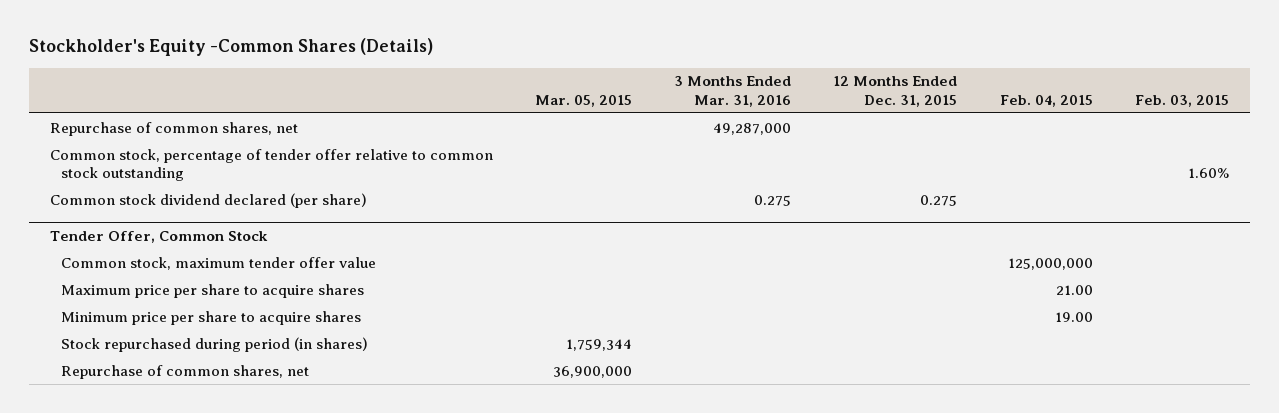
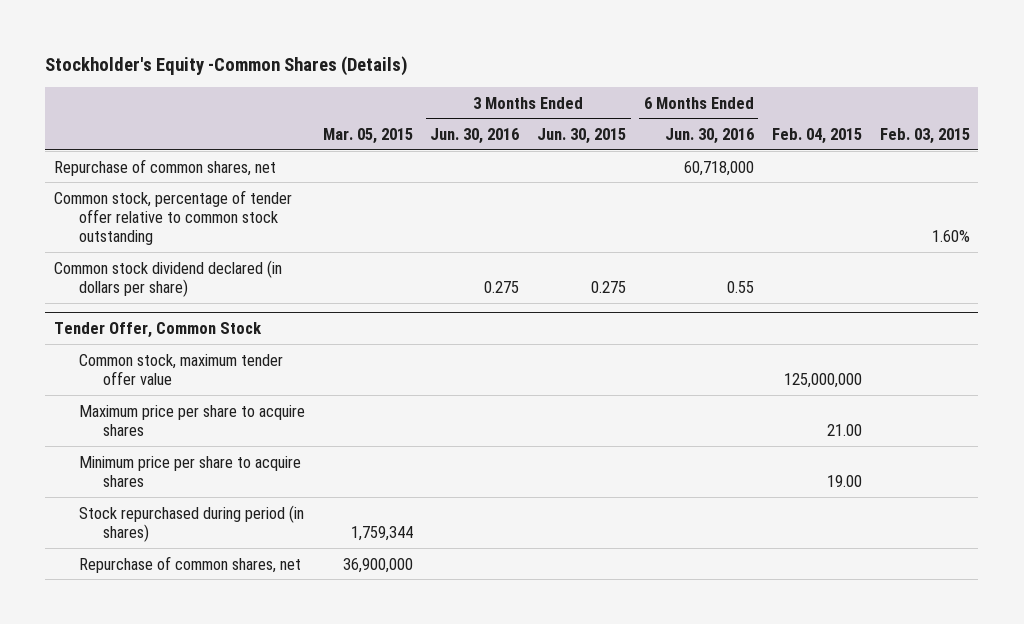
- | Mar. 05, 2015 | 3 Months Ended Mar. 31, 2016 | 12 Months Ended Dec. 31, 2015 | Feb. 04, 2015 | Feb. 03, 2015
+ | Mar. 05, 2015 | 3 Months Ended Jun. 30, 2016 | 3 Months Ended Jun. 30, 2015 | 6 Months Ended Jun. 30, 2016 | Feb. 04, 2015 | Feb. 03, 2015
- Common stock dividend declared (per share) | | 0.275 | 0.275 | |
+ Common stock dividend declared (in dollars per share) | | 0.275 | 0.275 | 0.55 | |

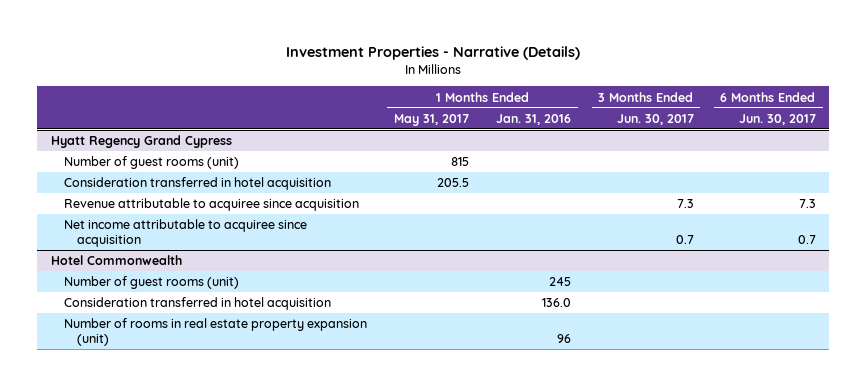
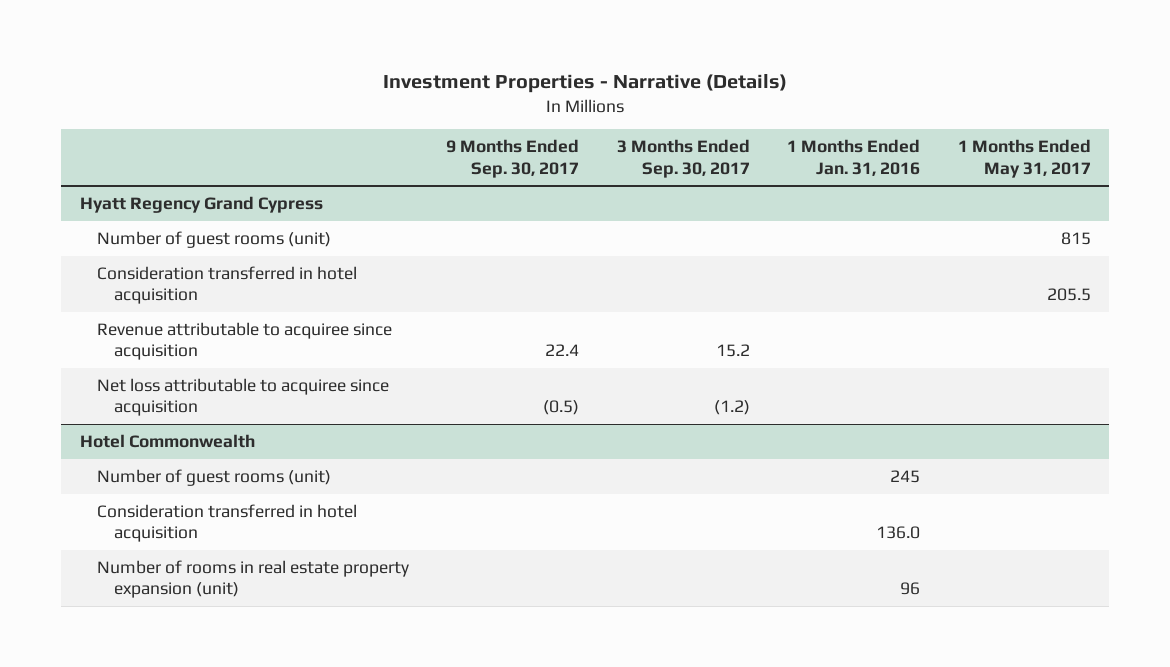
- | 1 Months Ended May 31, 2017 | 1 Months Ended Jan. 31, 2016 | 3 Months Ended Jun. 30, 2017 | 6 Months Ended Jun. 30, 2017
+ | 9 Months Ended Sep. 30, 2017 | 3 Months Ended Sep. 30, 2017 | 1 Months Ended Jan. 31, 2016 | 1 Months Ended May 31, 2017
@ Hyatt Regency Grand Cypress
- Net income attributable to acquiree since acquisition | | | 0.7 | 0.7
+ Net loss attributable to acquiree since acquisition | (0.5) | (1.2) | |

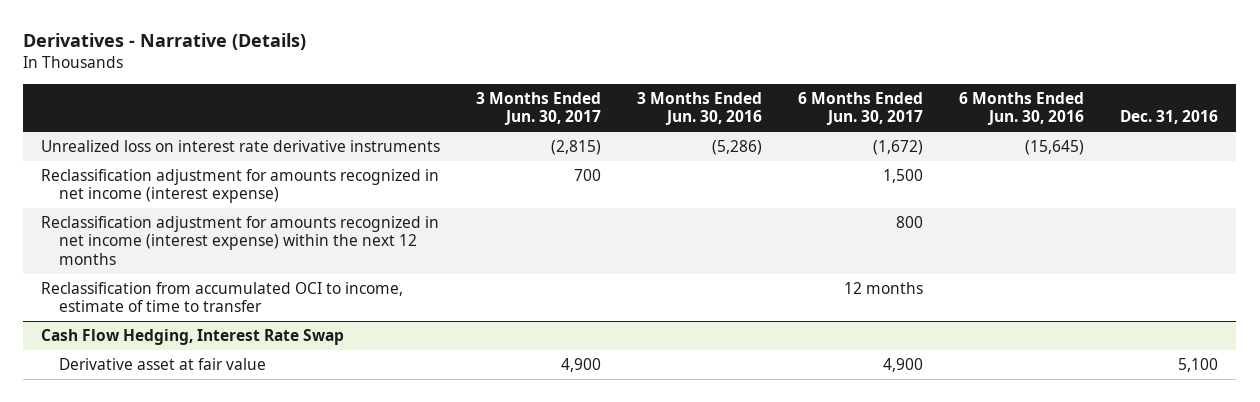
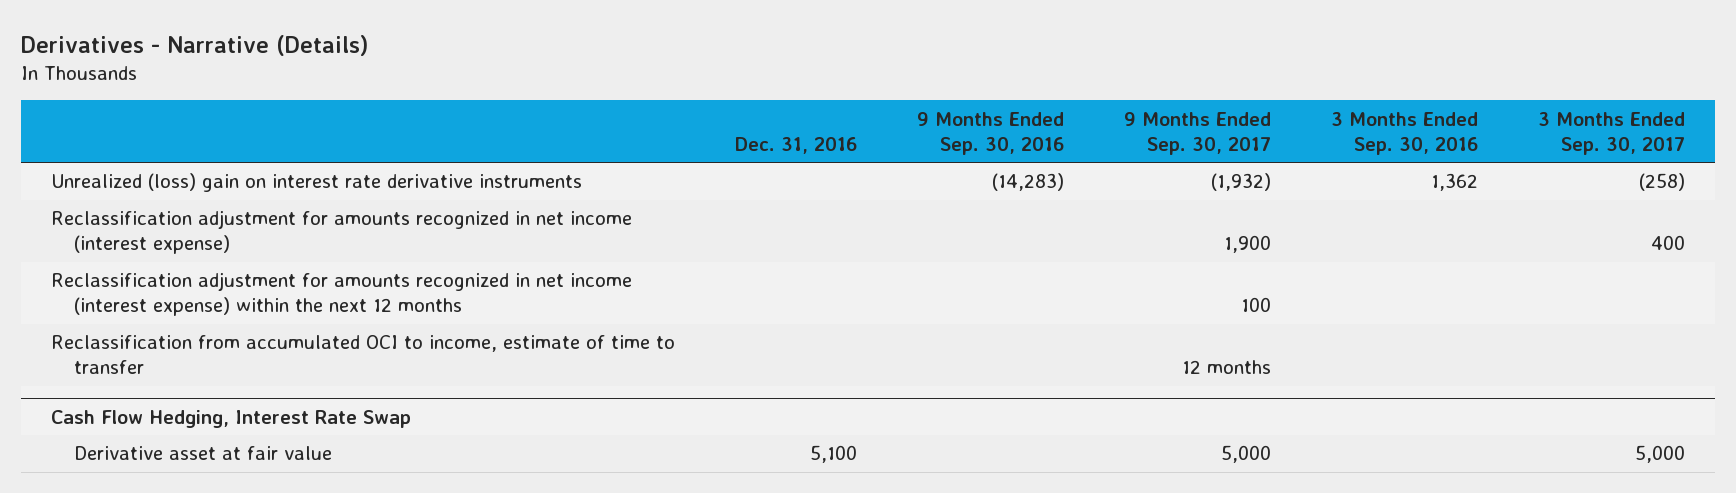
- | 3 Months Ended Jun. 30, 2017 | 3 Months Ended Jun. 30, 2016 | 6 Months Ended Jun. 30, 2017 | 6 Months Ended Jun. 30, 2016 | Dec. 31, 2016
+ | Dec. 31, 2016 | 9 Months Ended Sep. 30, 2016 | 9 Months Ended Sep. 30, 2017 | 3 Months Ended Sep. 30, 2016 | 3 Months Ended Sep. 30, 2017
- Unrealized loss on interest rate derivative instruments | (2,815) | (5,286) | (1,672) | (15,645) |
+ Unrealized (loss) gain on interest rate derivative instruments | | (14,283) | (1,932) | 1,362 | (258)

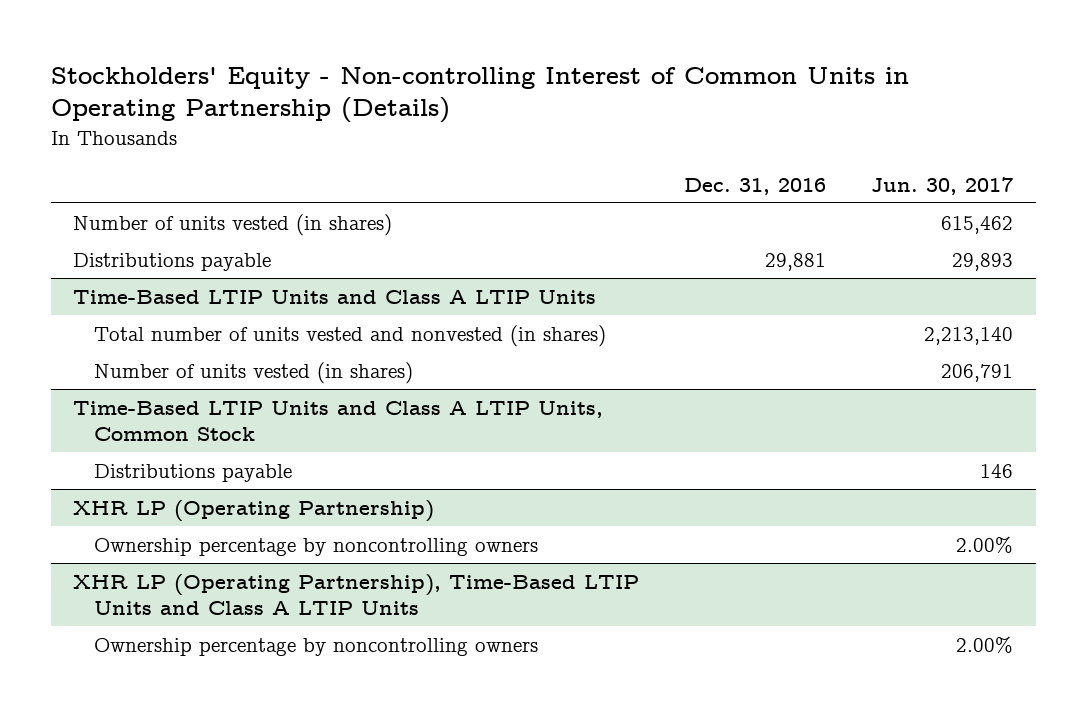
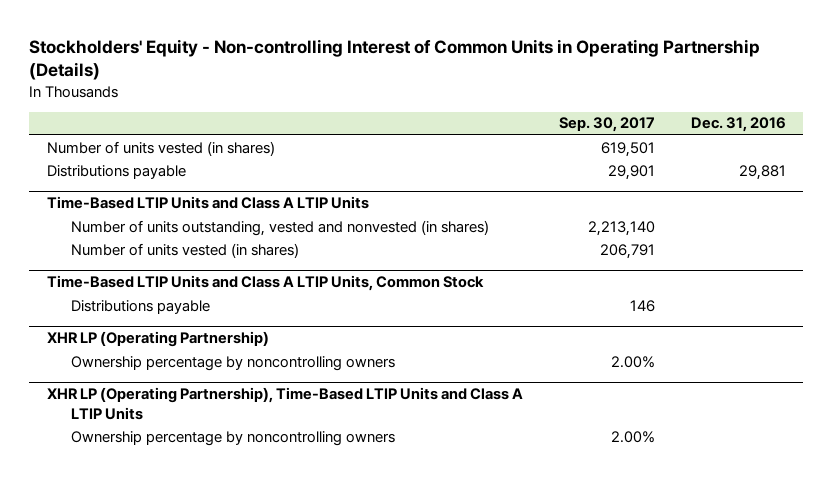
- | Dec. 31, 2016 | Jun. 30, 2017
+ | Sep. 30, 2017 | Dec. 31, 2016
@ Time-Based LTIP Units and Class A LTIP Units
- Total number of units vested and nonvested (in shares) | | 2,213,140
+ Number of units outstanding, vested and nonvested (in shares) | 2,213,140 |

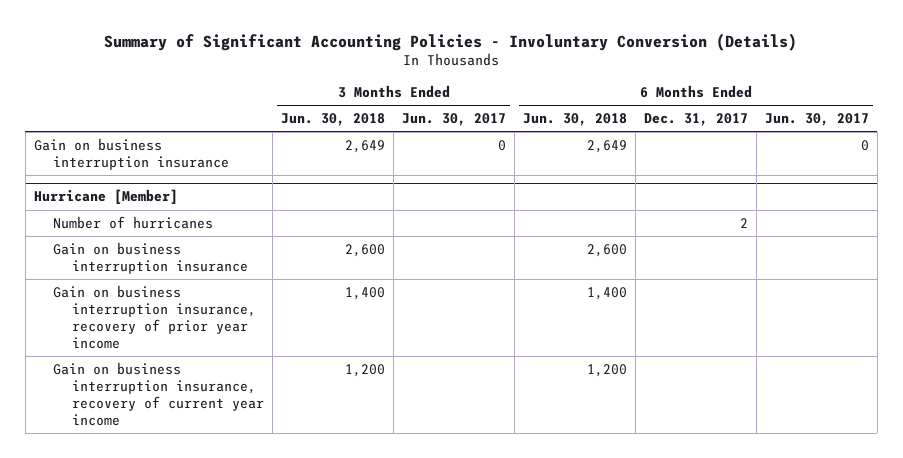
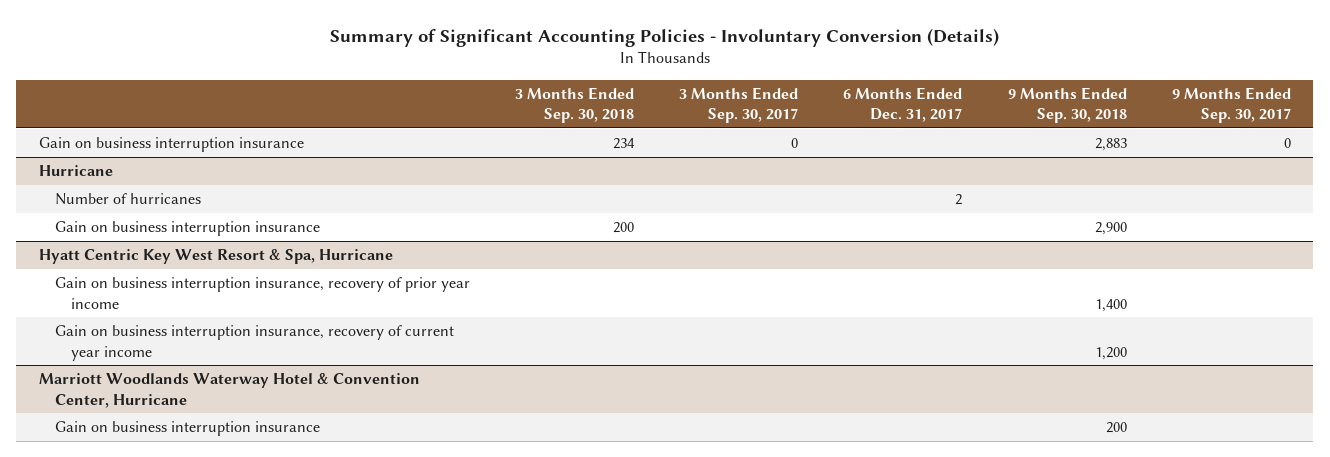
- | 3 Months Ended Jun. 30, 2018 | 3 Months Ended Jun. 30, 2017 | 6 Months Ended Jun. 30, 2018 | 6 Months Ended Dec. 31, 2017 | 6 Months Ended Jun. 30, 2017
+ | 3 Months Ended Sep. 30, 2018 | 3 Months Ended Sep. 30, 2017 | 6 Months Ended Dec. 31, 2017 | 9 Months Ended Sep. 30, 2018 | 9 Months Ended Sep. 30, 2017
- Hurricane [Member]
+ Hurricane
- Gain on business interruption insurance, recovery of prior year income | 1,400 | | 1,400 | |
- Gain on business interruption insurance, recovery of current year income | 1,200 | | 1,200 | |
+ Hyatt Centric Key West Resort & Spa, Hurricane
+ Gain on business interruption insurance, recovery of prior year income | | | | 1,400 |
+ Gain on business interruption insurance, recovery of current year income | | | | 1,200 |
+ Marriott Woodlands Waterway Hotel & Convention Center, Hurricane
+ Gain on business interruption insurance | | | | 200 |

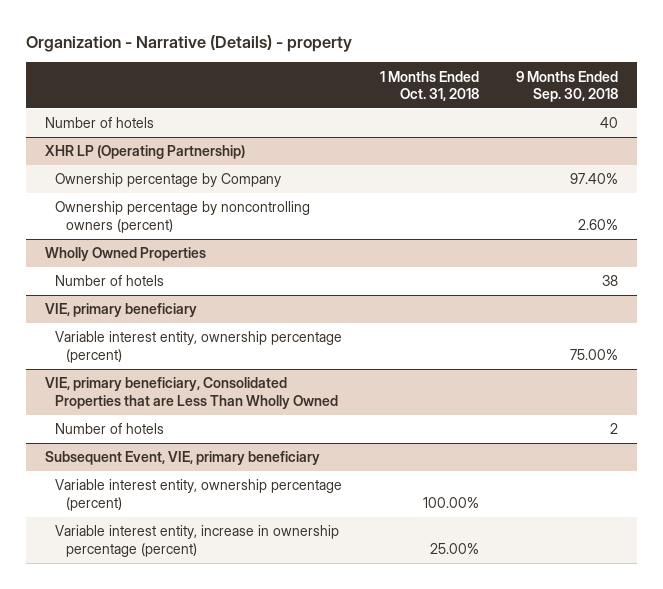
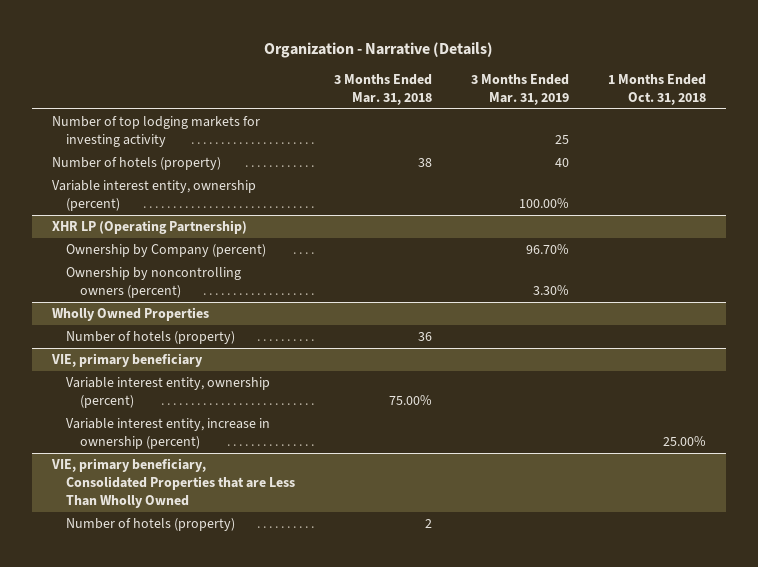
- Organization - Narrative (Details) - property
+ Organization - Narrative (Details)
- | 1 Months Ended Oct. 31, 2018 | 9 Months Ended Sep. 30, 2018
+ | 3 Months Ended Mar. 31, 2018 | 3 Months Ended Mar. 31, 2019 | 1 Months Ended Oct. 31, 2018
- Number of hotels | | 40
+ Number of top lodging markets for investing activity | | 25 |
+ Number of hotels (property) | 38 | 40 |
+ Variable interest entity, ownership (percent) | | 100.00% |
@ XHR LP (Operating Partnership)
- Ownership percentage by Company | | 97.40%
- Ownership percentage by noncontrolling owners (percent) | | 2.60%
+ Ownership by Company (percent) | | 96.70% |
+ Ownership by noncontrolling owners (percent) | | 3.30% |
@ Wholly Owned Properties
- Number of hotels | | 38
+ Number of hotels (property) | 36 | |
@ VIE, primary beneficiary
- Variable interest entity, ownership percentage (percent) | | 75.00%
+ Variable interest entity, ownership (percent) | 75.00% | |
+ Variable interest entity, increase in ownership (percent) | | | 25.00%
@ VIE, primary beneficiary, Consolidated Properties that are Less Than Wholly Owned
- Number of hotels | | 2
- Subsequent Event, VIE, primary beneficiary
- Variable interest entity, ownership percentage (percent) | 100.00% |
- Variable interest entity, increase in ownership percentage (percent) | 25.00% |
@ VIE, primary beneficiary, Consolidated Properties that are Less Than Wholly Owned
+ Number of hotels (property) | 2 | |

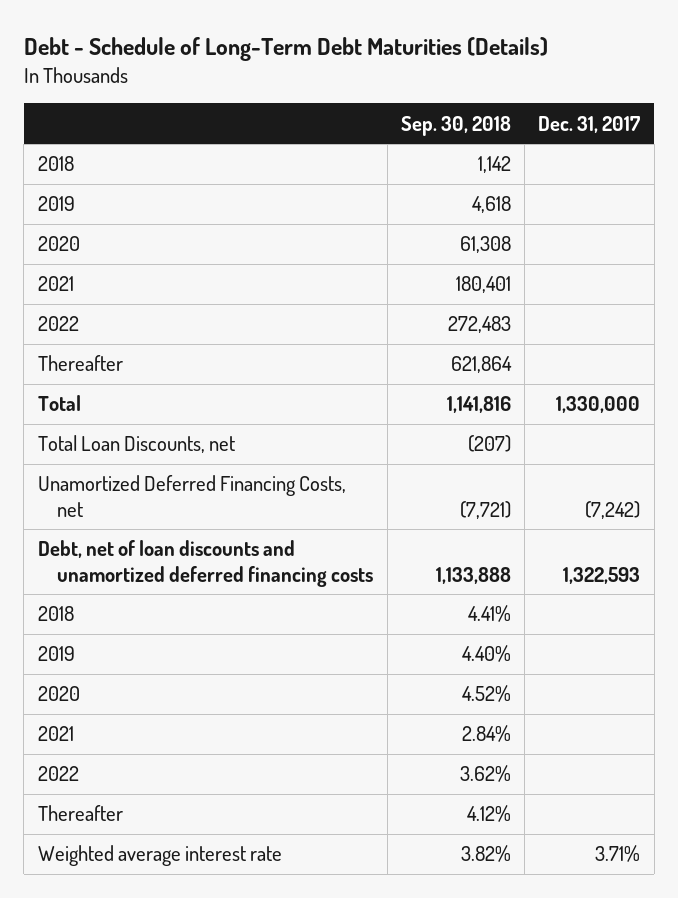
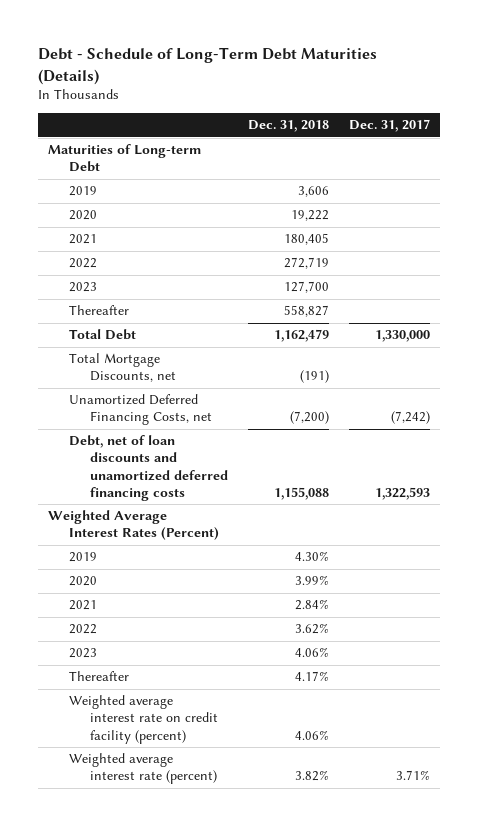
- | Sep. 30, 2018 | Dec. 31, 2017
+ | Dec. 31, 2018 | Dec. 31, 2017
- 2018 | 1,142 |
+ Maturities of Long-term Debt
+ 2023 | 127,700 |
- Total | 1,141,816 | 1,330,000
- Total Loan Discounts, net | (207) |
+ Total Debt | 1,162,479 | 1,330,000
+ Total Mortgage Discounts, net | (191) |
- 2018 | 4.41% |
+ Weighted Average Interest Rates (Percent)
+ 2023 | 4.06% |
- Weighted average interest rate | 3.82% | 3.71%
+ Weighted average interest rate on credit facility (percent) | 4.06% |
+ Weighted average interest rate (percent) | 3.82% | 3.71%

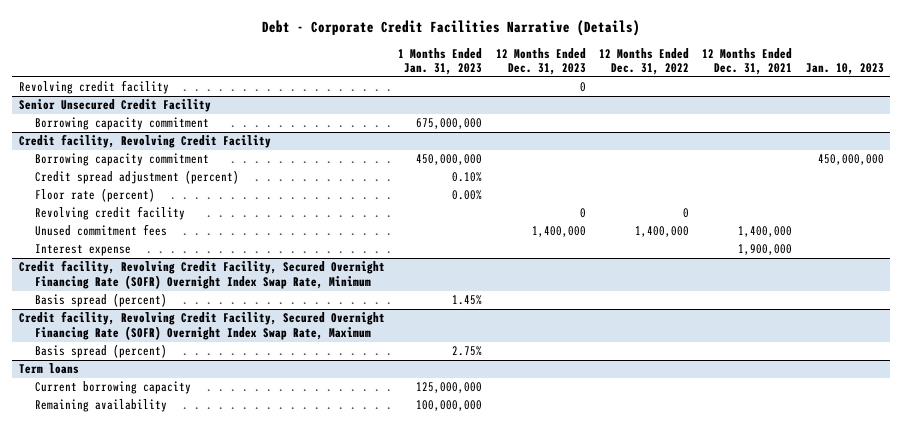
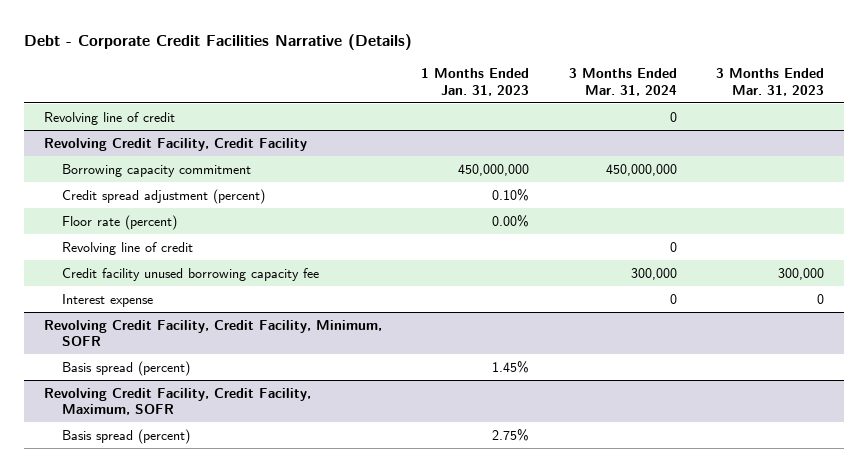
- | 1 Months Ended Jan. 31, 2023 | 12 Months Ended Dec. 31, 2023 | 12 Months Ended Dec. 31, 2022 | 12 Months Ended Dec. 31, 2021 | Jan. 10, 2023
+ | 1 Months Ended Jan. 31, 2023 | 3 Months Ended Mar. 31, 2024 | 3 Months Ended Mar. 31, 2023
- Revolving credit facility | | 0 | | |
- Senior Unsecured Credit Facility
- Borrowing capacity commitment | 675,000,000 | | | |
- Credit facility, Revolving Credit Facility
+ Revolving line of credit | | 0 |
+ Revolving Credit Facility, Credit Facility
- Revolving credit facility | | 0 | 0 | |
- Unused commitment fees | | 1,400,000 | 1,400,000 | 1,400,000 |
+ Revolving line of credit | | 0 |
+ Credit facility unused borrowing capacity fee | | 300,000 | 300,000
- Credit facility, Revolving Credit Facility, Secured Overnight Financing Rate (SOFR) Overnight Index Swap Rate, Minimum
+ Revolving Credit Facility, Credit Facility, Minimum, SOFR
- Credit facility, Revolving Credit Facility, Secured Overnight Financing Rate (SOFR) Overnight Index Swap Rate, Maximum
+ Revolving Credit Facility, Credit Facility, Maximum, SOFR
- Term loans
- Current borrowing capacity | 125,000,000 | | | |
- Remaining availability | 100,000,000 | | | |

